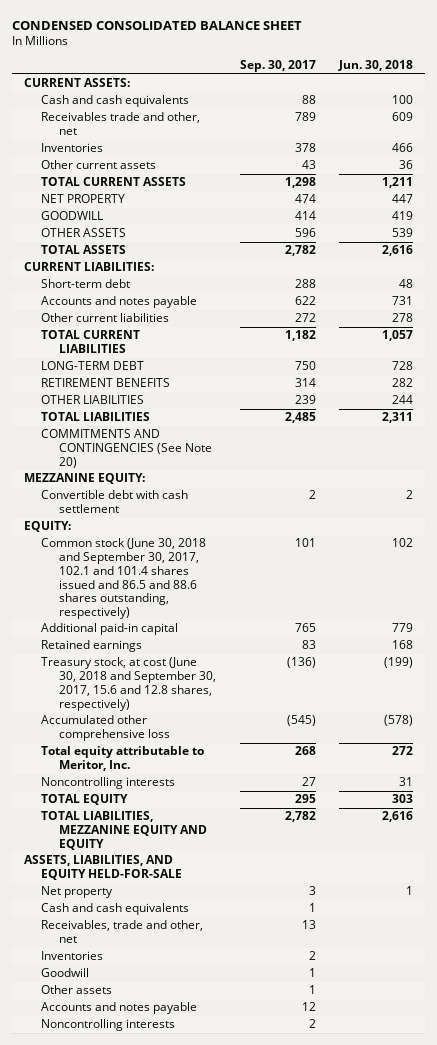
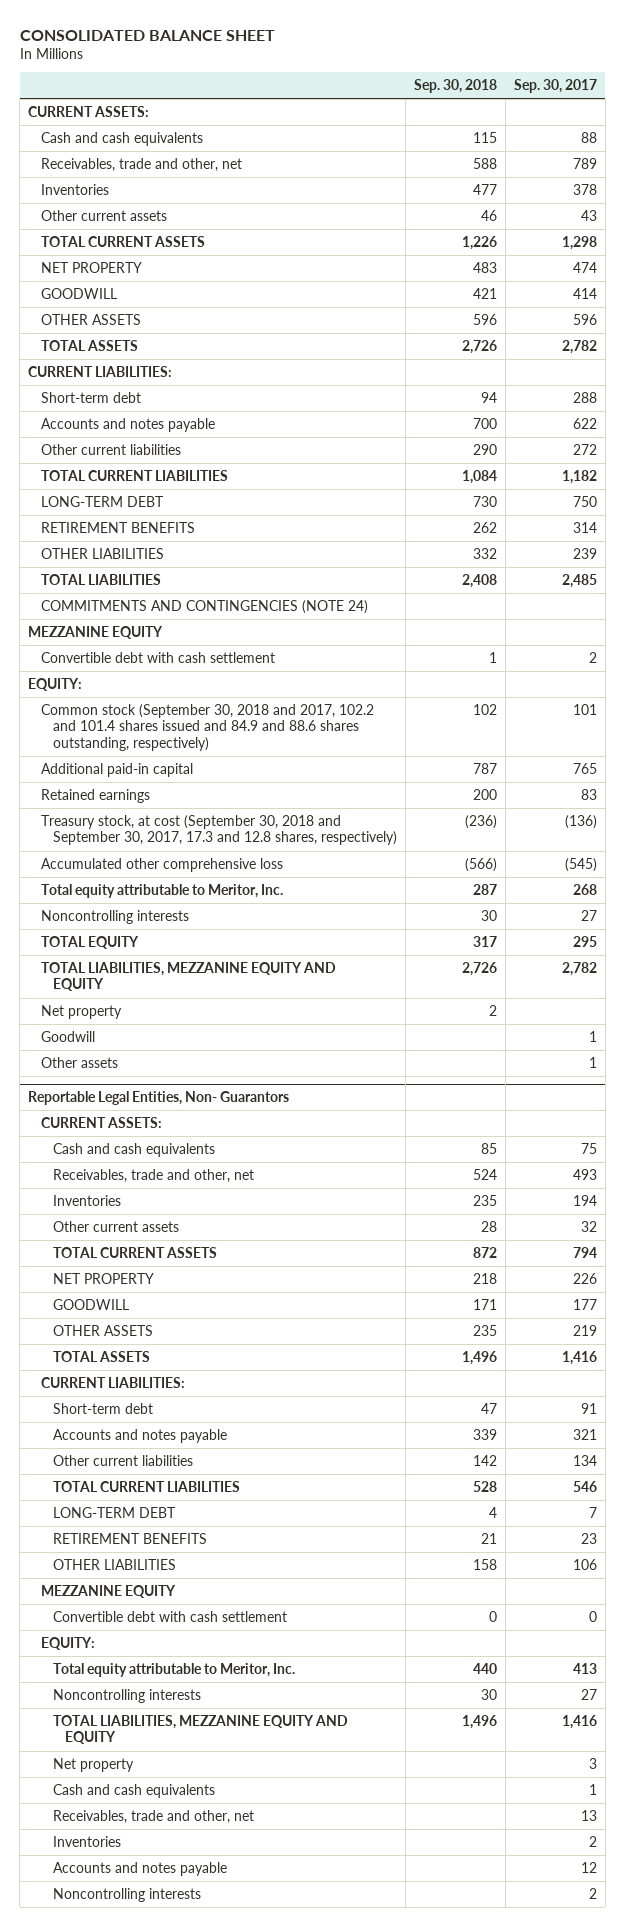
- CONDENSED CONSOLIDATED BALANCE SHEET
+ CONSOLIDATED BALANCE SHEET
- | Sep. 30, 2017 | Jun. 30, 2018
+ | Sep. 30, 2018 | Sep. 30, 2017
- Receivables trade and other, net | 789 | 609
+ Receivables, trade and other, net | 588 | 789
- COMMITMENTS AND CONTINGENCIES (See Note 20)
- MEZZANINE EQUITY:
+ COMMITMENTS AND CONTINGENCIES (NOTE 24)
+ MEZZANINE EQUITY
- Common stock (June 30, 2018 and September 30, 2017, 102.1 and 101.4 shares issued and 86.5 and 88.6 shares outstanding, respectively) | 101 | 102
+ Common stock (September 30, 2018 and 2017, 102.2 and 101.4 shares issued and 84.9 and 88.6 shares outstanding, respectively) | 102 | 101
- Treasury stock, at cost (June 30, 2018 and September 30, 2017, 15.6 and 12.8 shares, respectively) | (136) | (199)
+ Treasury stock, at cost (September 30, 2018 and September 30, 2017, 17.3 and 12.8 shares, respectively) | (236) | (136)
- ASSETS, LIABILITIES, AND EQUITY HELD-FOR-SALE
+ Net property | 2 |
moved up: Goodwill | | 1
moved up: Other assets | | 1
+ Reportable Legal Entities, Non- Guarantors
+ CURRENT ASSETS:
+ Cash and cash equivalents | 85 | 75
+ Receivables, trade and other, net | 524 | 493
+ Inventories | 235 | 194
+ Other current assets | 28 | 32
+ TOTAL CURRENT ASSETS | 872 | 794
+ NET PROPERTY | 218 | 226
+ GOODWILL | 171 | 177
+ OTHER ASSETS | 235 | 219
+ TOTAL ASSETS | 1,496 | 1,416
+ CURRENT LIABILITIES:
+ Short-term debt | 47 | 91
+ Accounts and notes payable | 339 | 321
+ Other current liabilities | 142 | 134
+ TOTAL CURRENT LIABILITIES | 528 | 546
+ LONG-TERM DEBT | 4 | 7
+ RETIREMENT BENEFITS | 21 | 23
+ OTHER LIABILITIES | 158 | 106
+ MEZZANINE EQUITY
+ Convertible debt with cash settlement | 0 | 0
+ EQUITY:
+ Total equity attributable to Meritor, Inc. | 440 | 413
+ Noncontrolling interests | 30 | 27
+ TOTAL LIABILITIES, MEZZANINE EQUITY AND EQUITY | 1,496 | 1,416

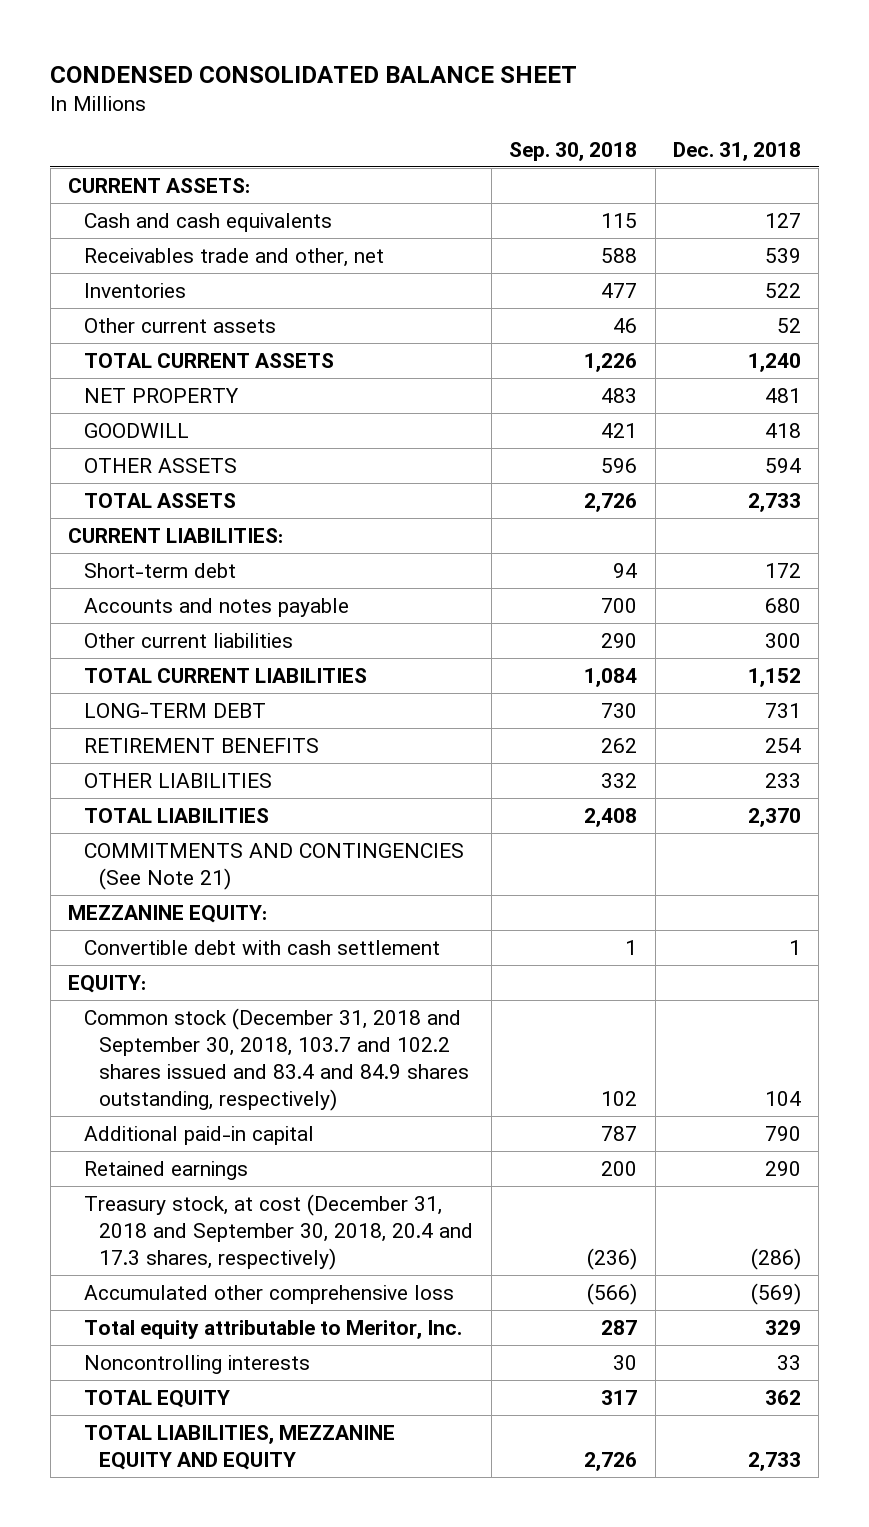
- CONSOLIDATED BALANCE SHEET
+ CONDENSED CONSOLIDATED BALANCE SHEET
- | Sep. 30, 2018 | Sep. 30, 2017
+ | Sep. 30, 2018 | Dec. 31, 2018
- Receivables, trade and other, net | 588 | 789
+ Receivables trade and other, net | 588 | 539
- COMMITMENTS AND CONTINGENCIES (NOTE 24)
- MEZZANINE EQUITY
+ COMMITMENTS AND CONTINGENCIES (See Note 21)
+ MEZZANINE EQUITY:
- Common stock (September 30, 2018 and 2017, 102.2 and 101.4 shares issued and 84.9 and 88.6 shares outstanding, respectively) | 102 | 101
+ Common stock (December 31, 2018 and September 30, 2018, 103.7 and 102.2 shares issued and 83.4 and 84.9 shares outstanding, respectively) | 102 | 104
- Treasury stock, at cost (September 30, 2018 and September 30, 2017, 17.3 and 12.8 shares, respectively) | (236) | (136)
+ Treasury stock, at cost (December 31, 2018 and September 30, 2018, 20.4 and 17.3 shares, respectively) | (236) | (286)
- Net property | 2 |
- Goodwill | | 1
- Other assets | | 1
- Reportable Legal Entities, Non- Guarantors
- CURRENT ASSETS:
- Cash and cash equivalents | 85 | 75
- Receivables, trade and other, net | 524 | 493
- Inventories | 235 | 194
- Other current assets | 28 | 32
- TOTAL CURRENT ASSETS | 872 | 794
- NET PROPERTY | 218 | 226
- GOODWILL | 171 | 177
- OTHER ASSETS | 235 | 219
- TOTAL ASSETS | 1,496 | 1,416
- CURRENT LIABILITIES:
- Short-term debt | 47 | 91
- Accounts and notes payable | 339 | 321
- Other current liabilities | 142 | 134
- TOTAL CURRENT LIABILITIES | 528 | 546
- LONG-TERM DEBT | 4 | 7
- RETIREMENT BENEFITS | 21 | 23
- OTHER LIABILITIES | 158 | 106
- MEZZANINE EQUITY
- Convertible debt with cash settlement | 0 | 0
- EQUITY:
- Total equity attributable to Meritor, Inc. | 440 | 413
- Noncontrolling interests | 30 | 27
- TOTAL LIABILITIES, MEZZANINE EQUITY AND EQUITY | 1,496 | 1,416
- Net property | | 3
- Cash and cash equivalents | | 1
- Receivables, trade and other, net | | 13
- Inventories | | 2
- Accounts and notes payable | | 12
- Noncontrolling interests | | 2

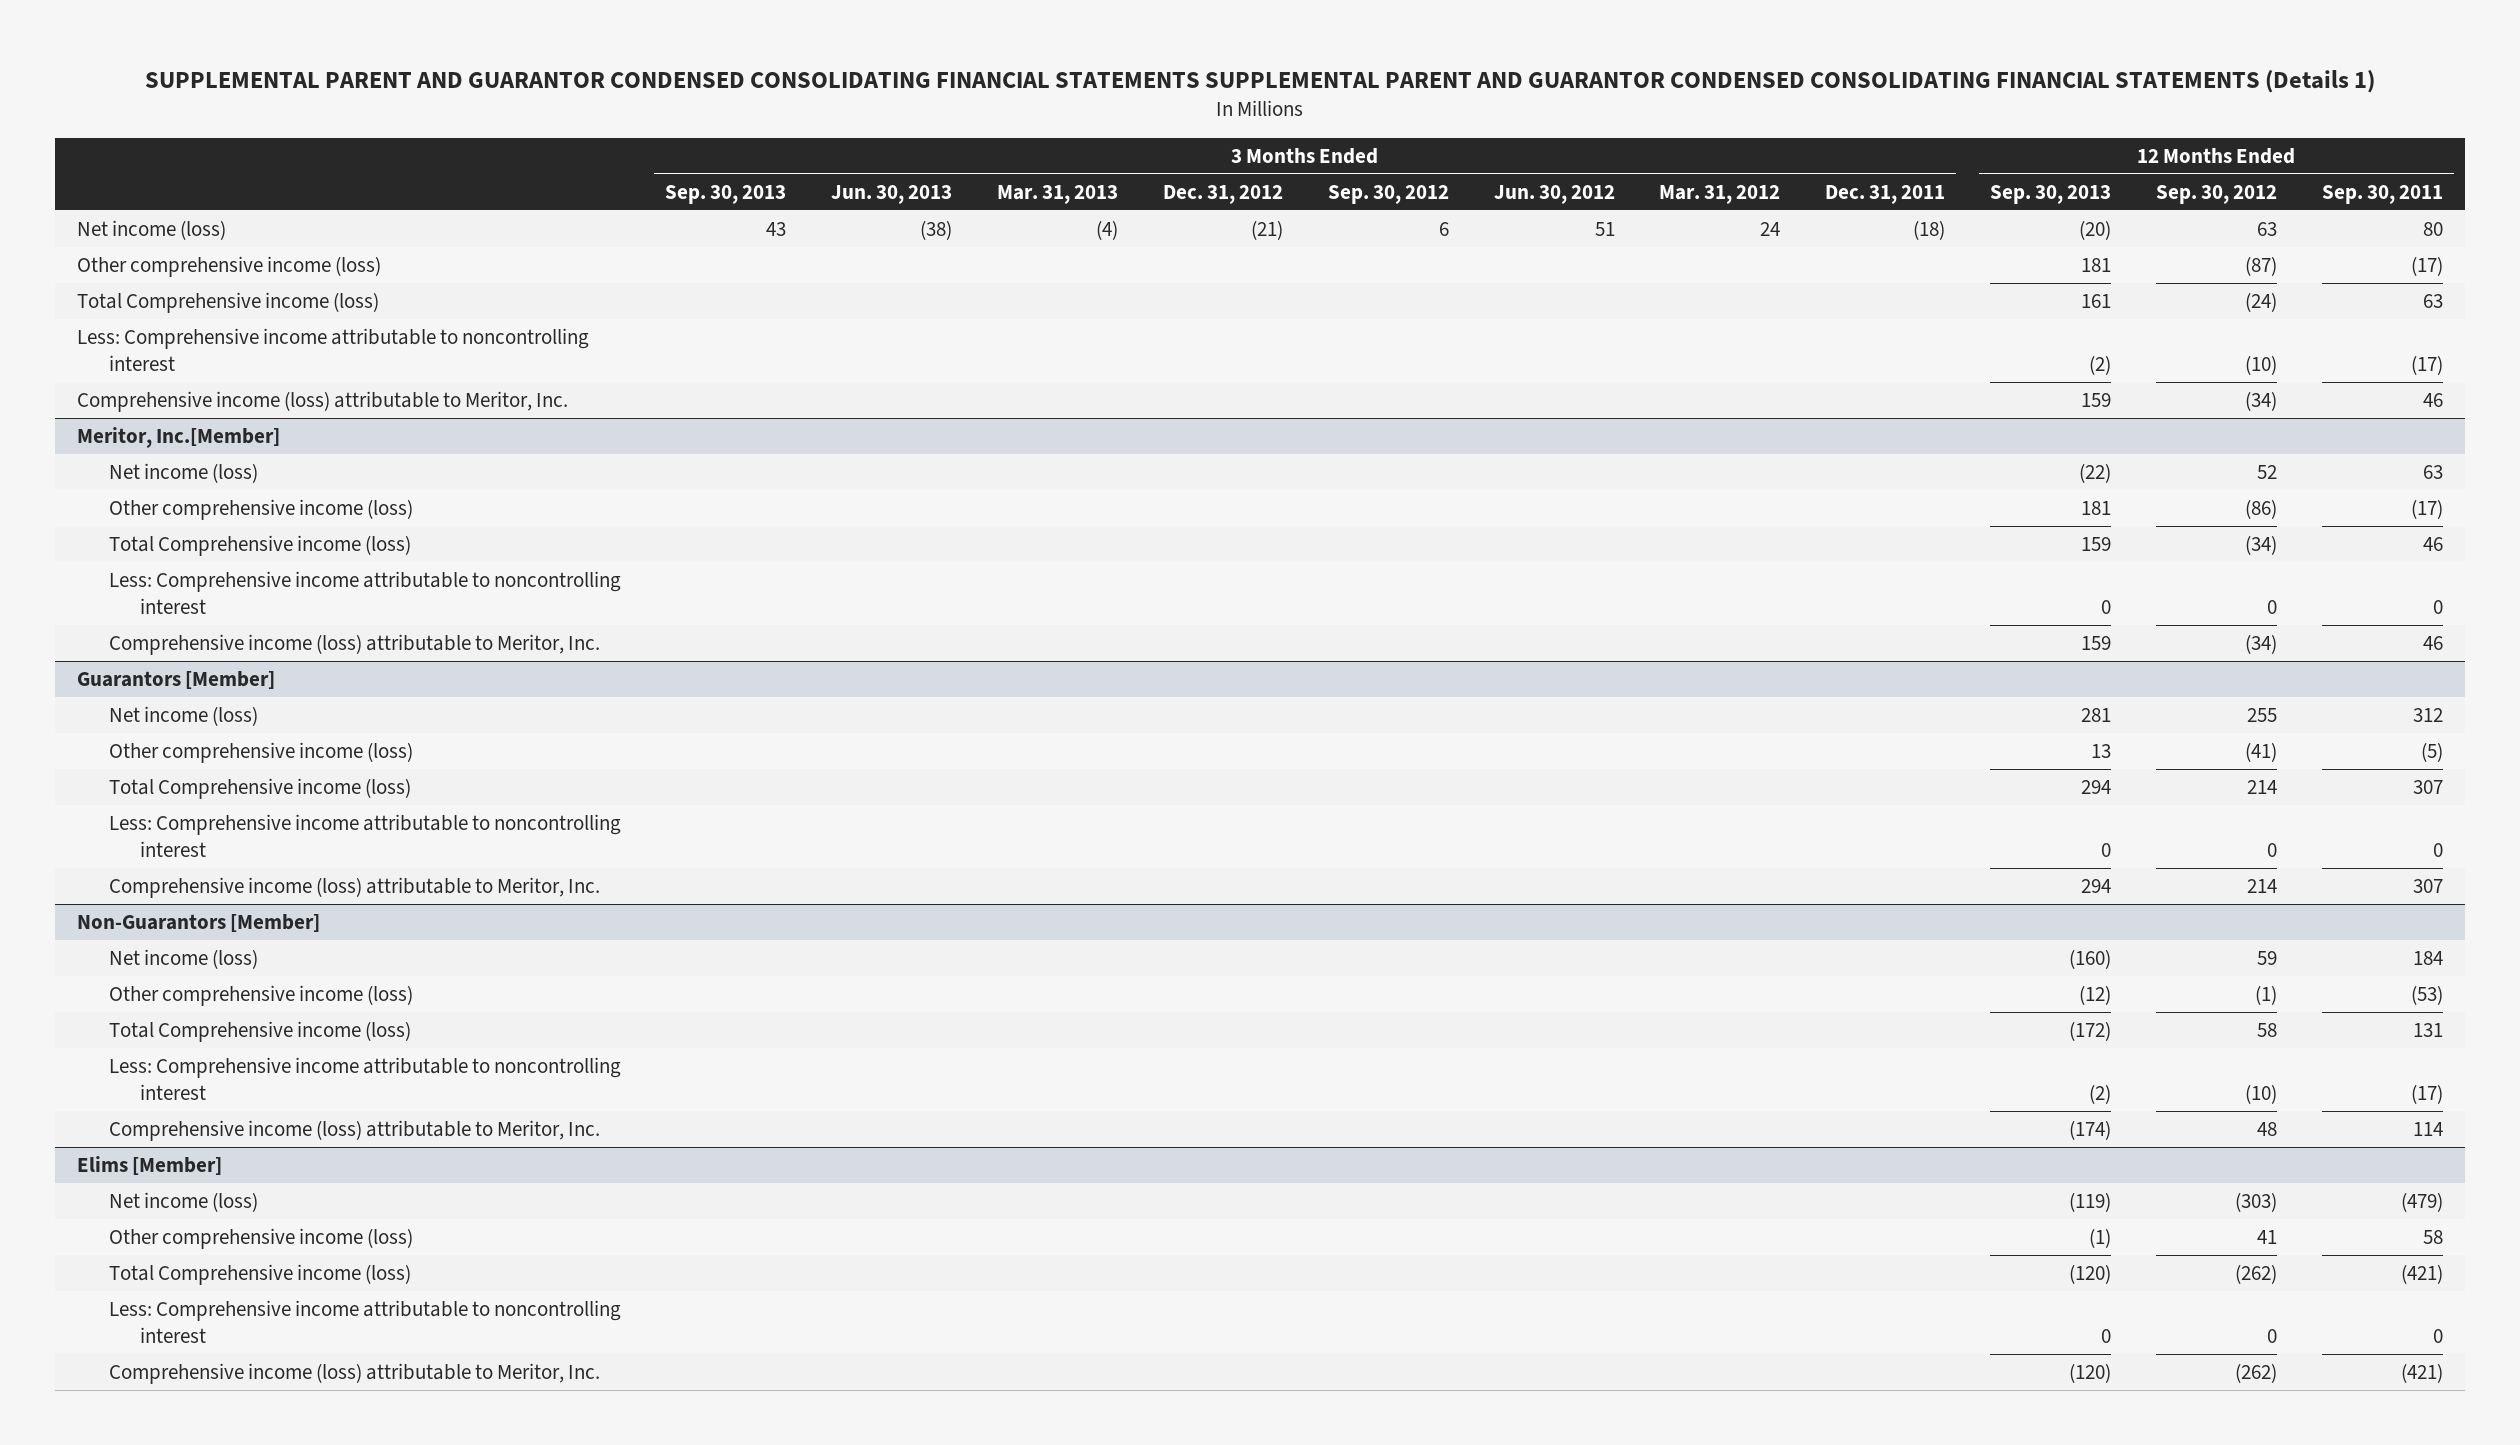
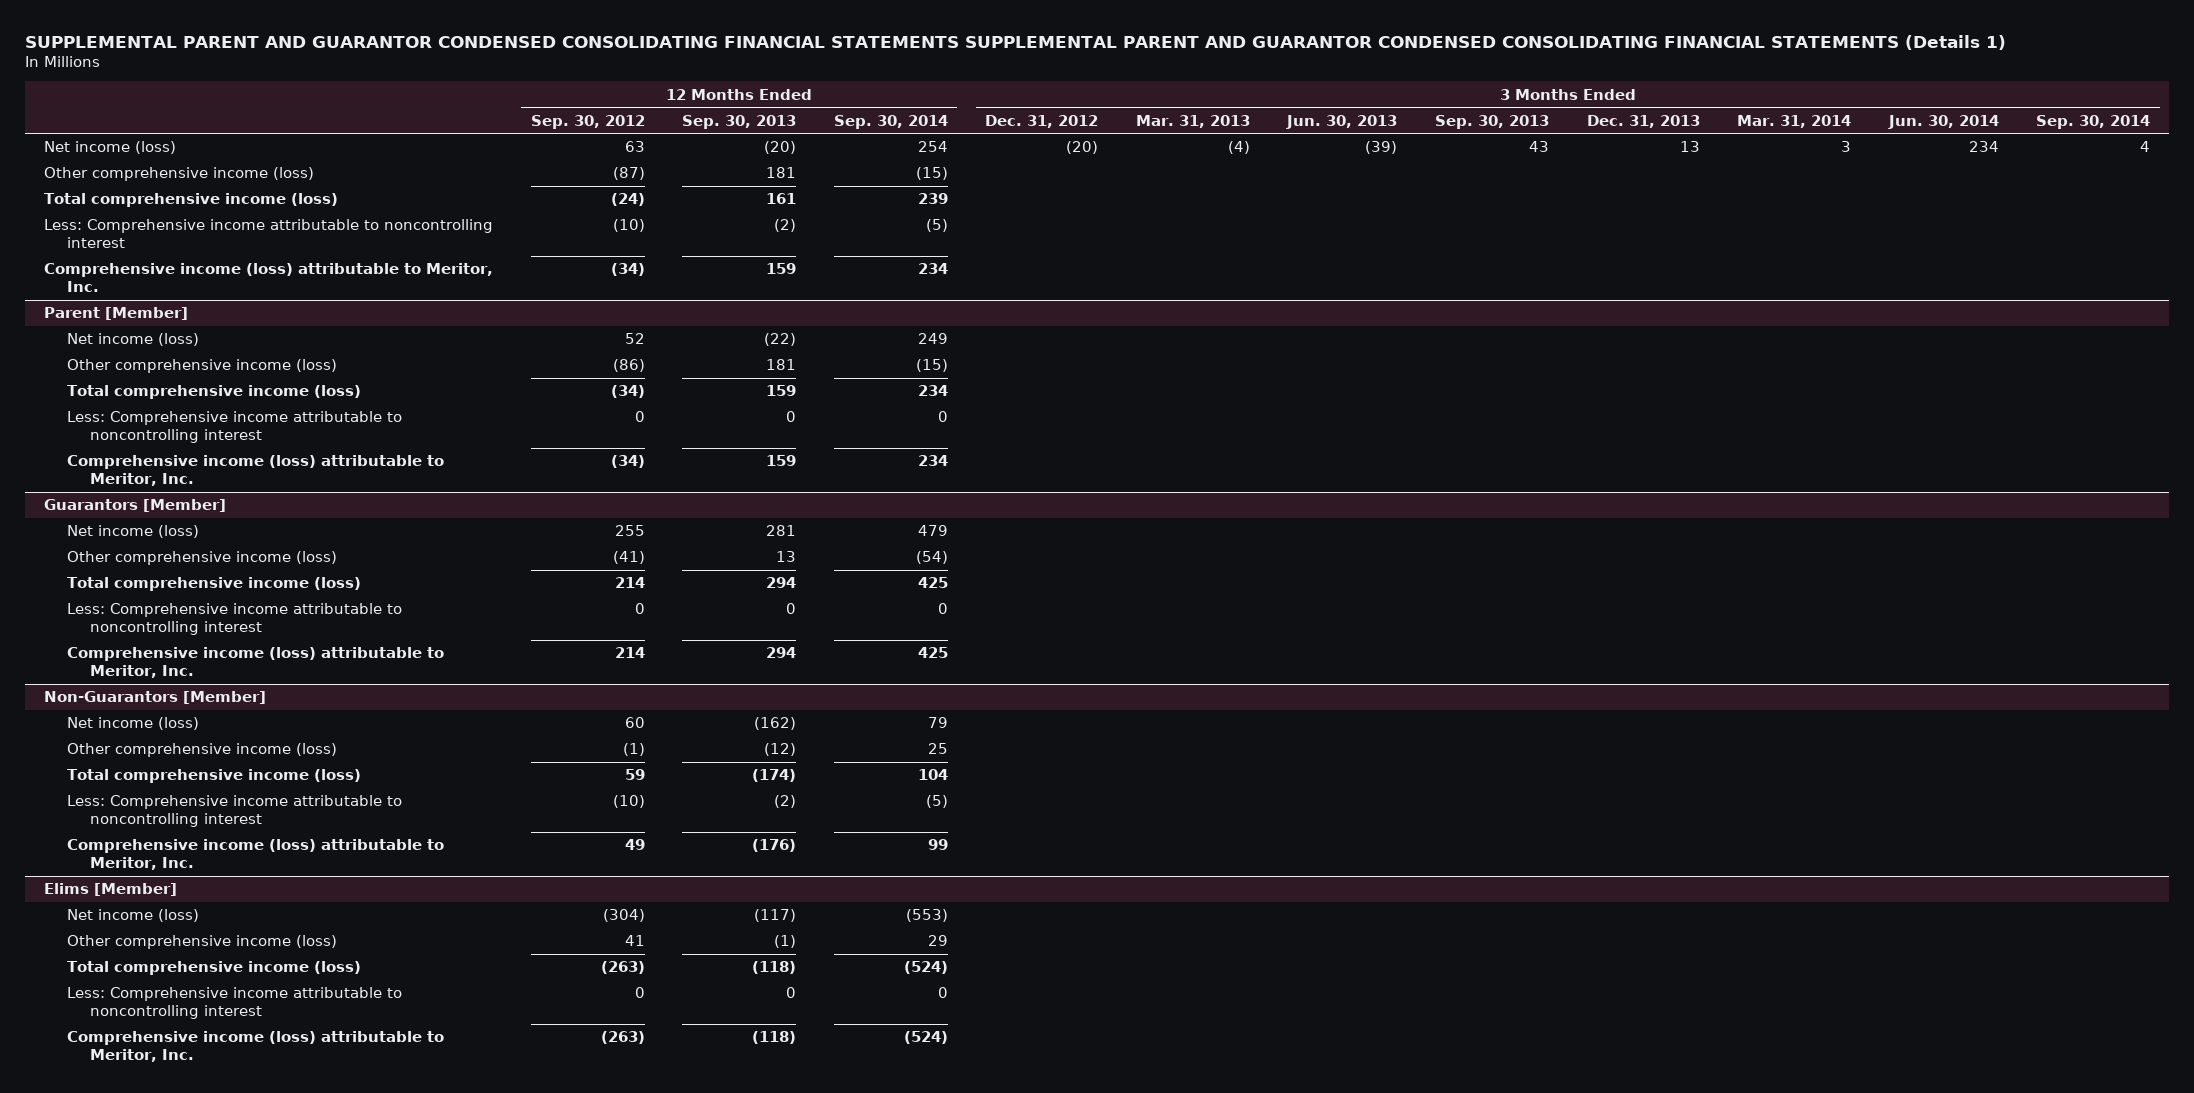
- | 3 Months Ended Sep. 30, 2013 | 3 Months Ended Jun. 30, 2013 | 3 Months Ended Mar. 31, 2013 | 3 Months Ended Dec. 31, 2012 | 3 Months Ended Sep. 30, 2012 | 3 Months Ended Jun. 30, 2012 | 3 Months Ended Mar. 31, 2012 | 3 Months Ended Dec. 31, 2011 | 12 Months Ended Sep. 30, 2013 | 12 Months Ended Sep. 30, 2012 | 12 Months Ended Sep. 30, 2011
+ | 12 Months Ended Sep. 30, 2012 | 12 Months Ended Sep. 30, 2013 | 12 Months Ended Sep. 30, 2014 | 3 Months Ended Dec. 31, 2012 | 3 Months Ended Mar. 31, 2013 | 3 Months Ended Jun. 30, 2013 | 3 Months Ended Sep. 30, 2013 | 3 Months Ended Dec. 31, 2013 | 3 Months Ended Mar. 31, 2014 | 3 Months Ended Jun. 30, 2014 | 3 Months Ended Sep. 30, 2014
- Net income (loss) | 43 | (38) | (4) | (21) | 6 | 51 | 24 | (18) | (20) | 63 | 80
+ Net income (loss) | 63 | (20) | 254 | (20) | (4) | (39) | 43 | 13 | 3 | 234 | 4
- Total Comprehensive income (loss) | | | | | | | | | 161 | (24) | 63
+ Total comprehensive income (loss) | (24) | 161 | 239 | | | | | | | |
- Meritor, Inc.[Member]
+ Parent [Member]
- Total Comprehensive income (loss) | | | | | | | | | 159 | (34) | 46
+ Total comprehensive income (loss) | (34) | 159 | 234 | | | | | | | |
@ Guarantors [Member]
- Total Comprehensive income (loss) | | | | | | | | | 294 | 214 | 307
+ Total comprehensive income (loss) | 214 | 294 | 425 | | | | | | | |
@ Non-Guarantors [Member]
- Net income (loss) | | | | | | | | | (160) | 59 | 184
+ Net income (loss) | 60 | (162) | 79 | | | | | | | |
- Total Comprehensive income (loss) | | | | | | | | | (172) | 58 | 131
+ Total comprehensive income (loss) | 59 | (174) | 104 | | | | | | | |
- Comprehensive income (loss) attributable to Meritor, Inc. | | | | | | | | | (174) | 48 | 114
+ Comprehensive income (loss) attributable to Meritor, Inc. | 49 | (176) | 99 | | | | | | | |
@ Elims [Member]
- Net income (loss) | | | | | | | | | (119) | (303) | (479)
+ Net income (loss) | (304) | (117) | (553) | | | | | | | |
- Total Comprehensive income (loss) | | | | | | | | | (120) | (262) | (421)
+ Total comprehensive income (loss) | (263) | (118) | (524) | | | | | | | |
- Comprehensive income (loss) attributable to Meritor, Inc. | | | | | | | | | (120) | (262) | (421)
+ Comprehensive income (loss) attributable to Meritor, Inc. | (263) | (118) | (524) | | | | | | | |

